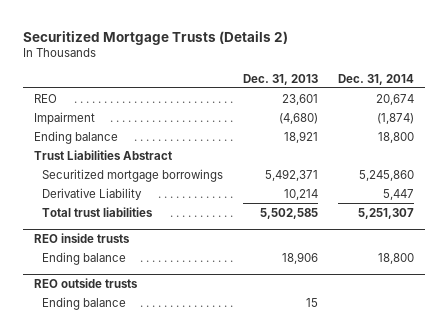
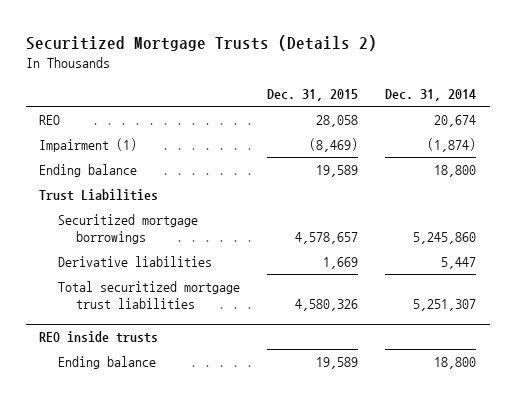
- | Dec. 31, 2013 | Dec. 31, 2014
+ | Dec. 31, 2015 | Dec. 31, 2014
- Impairment | (4,680) | (1,874)
+ Impairment (1) | (8,469) | (1,874)
- Trust Liabilities Abstract
+ Trust Liabilities
- Derivative Liability | 10,214 | 5,447
- Total trust liabilities | 5,502,585 | 5,251,307
+ Derivative liabilities | 1,669 | 5,447
+ Total securitized mortgage trust liabilities | 4,580,326 | 5,251,307
- REO outside trusts
- Ending balance | 15 |

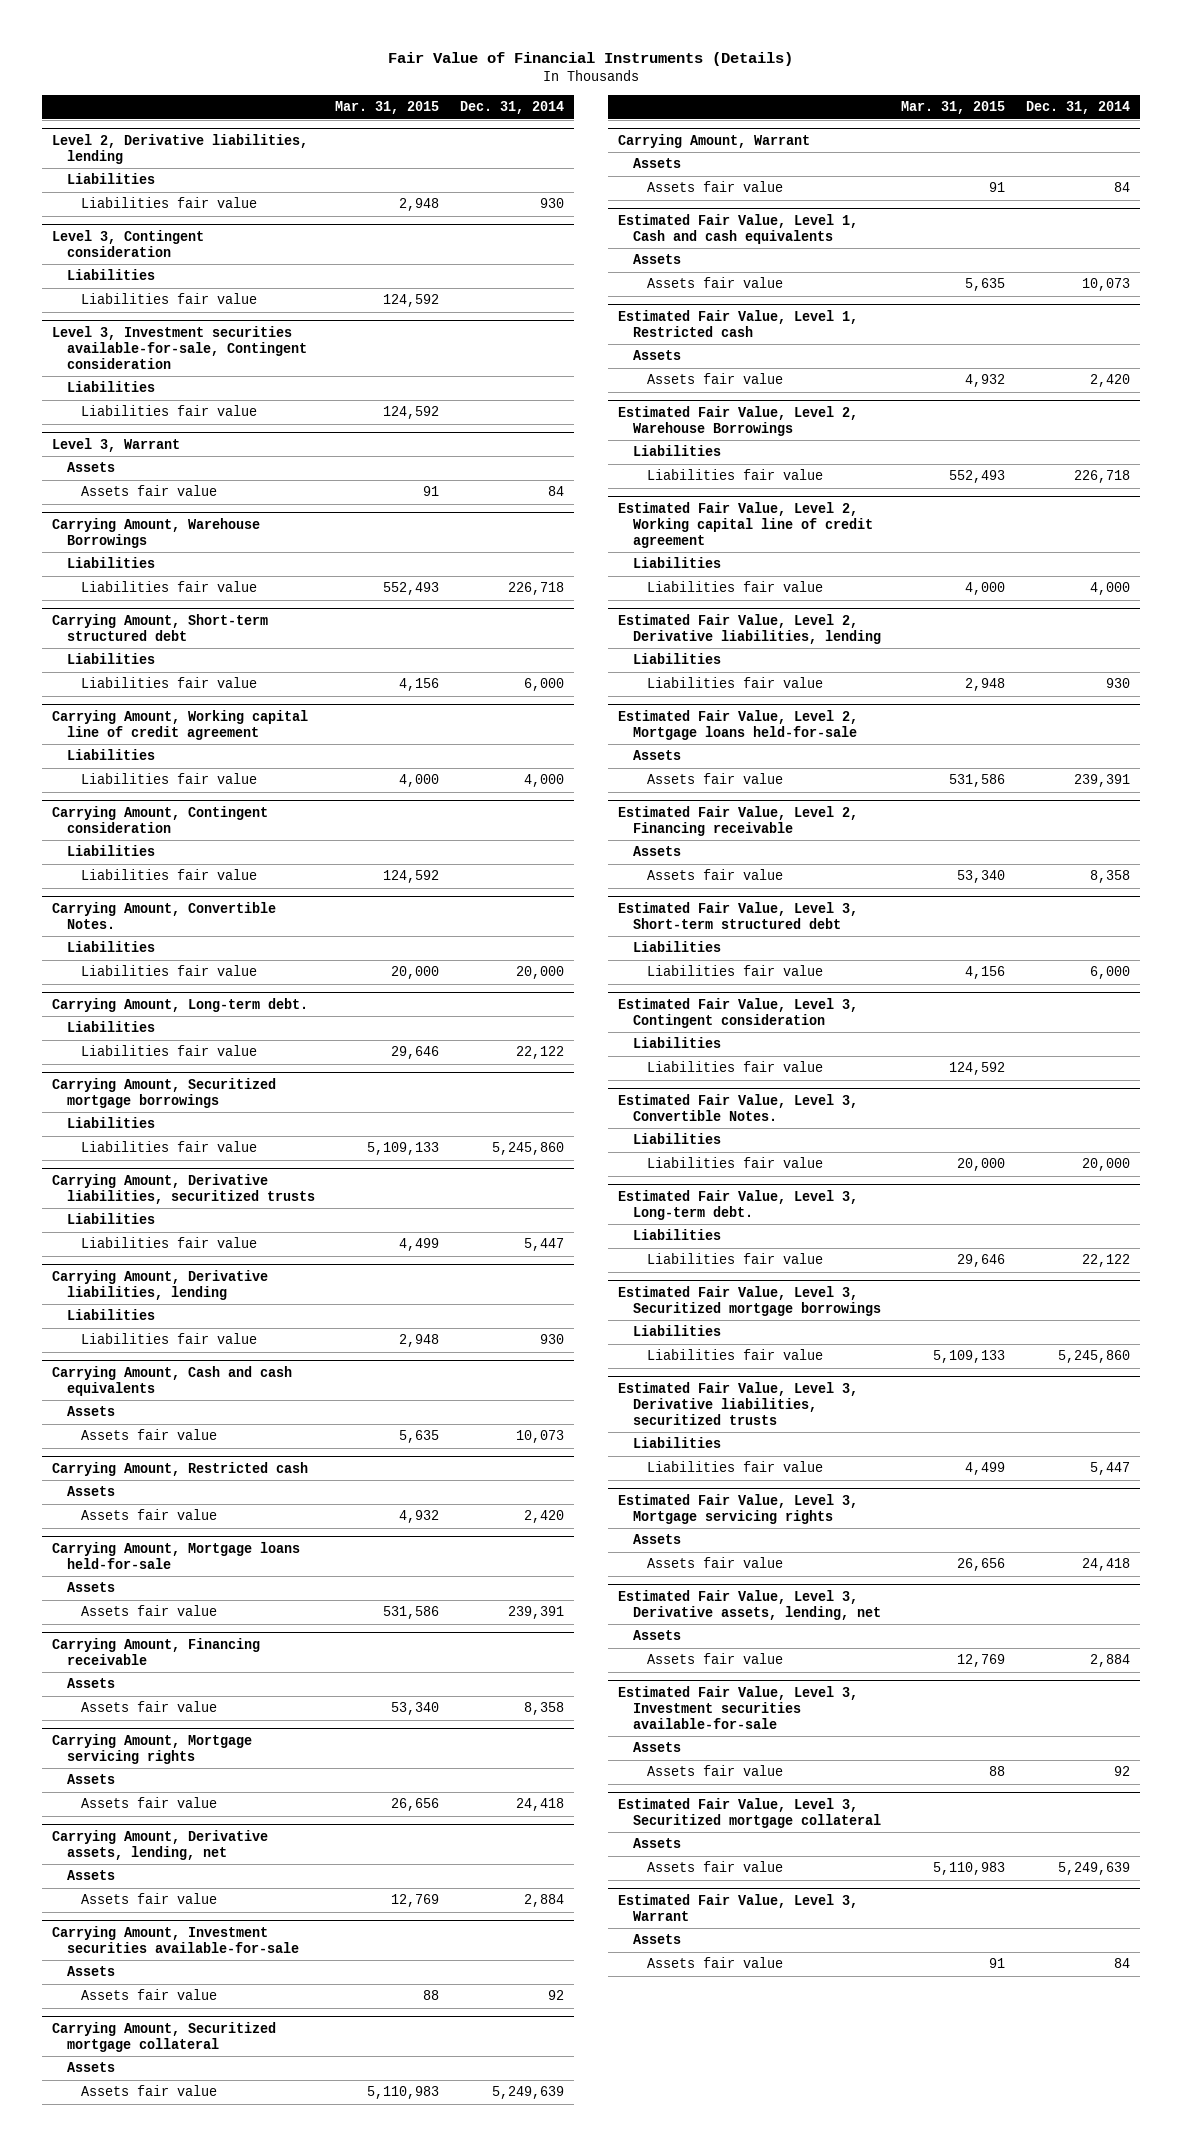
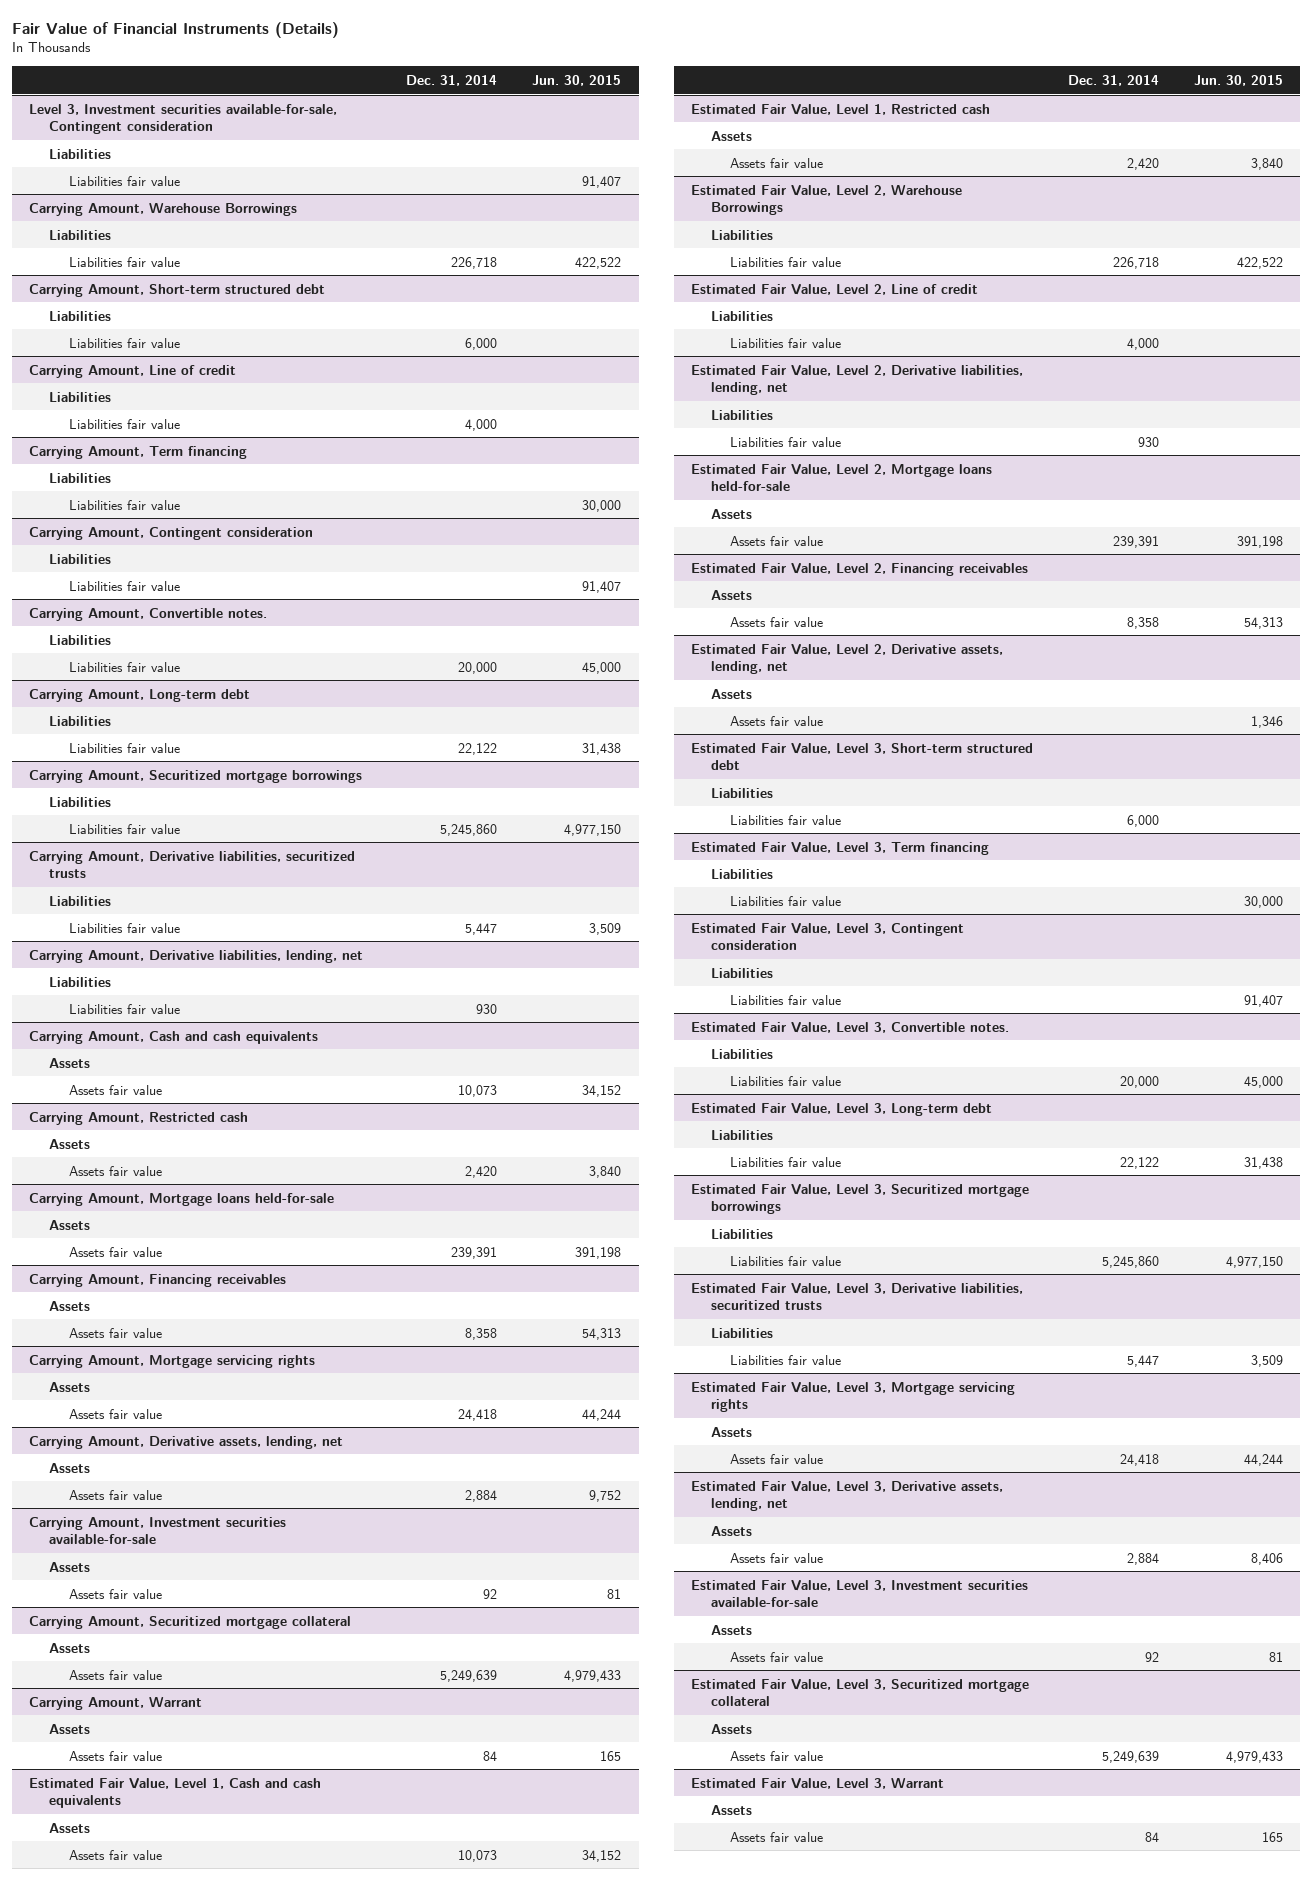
- | Mar. 31, 2015 | Dec. 31, 2014
+ | Dec. 31, 2014 | Jun. 30, 2015
- Level 2, Derivative liabilities, lending
- Liabilities
- Liabilities fair value | 2,948 | 930
- Level 3, Contingent consideration
- Liabilities
- Liabilities fair value | 124,592 |
- Level 3, Warrant
- Assets
- Assets fair value | 91 | 84
- Carrying Amount, Working capital line of credit agreement
+ Carrying Amount, Line of credit
+ Carrying Amount, Term financing
+ Liabilities
+ Liabilities fair value | | 30,000
- Carrying Amount, Convertible Notes.
+ Carrying Amount, Convertible notes.
- Carrying Amount, Long-term debt.
+ Carrying Amount, Long-term debt
- Carrying Amount, Derivative liabilities, lending
+ Carrying Amount, Derivative liabilities, lending, net
- Carrying Amount, Financing receivable
+ Carrying Amount, Financing receivables
- Estimated Fair Value, Level 2, Working capital line of credit agreement
+ Estimated Fair Value, Level 2, Line of credit
- Estimated Fair Value, Level 2, Derivative liabilities, lending
+ Estimated Fair Value, Level 2, Derivative liabilities, lending, net
- Estimated Fair Value, Level 2, Financing receivable
+ Estimated Fair Value, Level 2, Financing receivables
+ Estimated Fair Value, Level 2, Derivative assets, lending, net
+ Assets
+ Assets fair value | | 1,346
+ Estimated Fair Value, Level 3, Term financing
+ Liabilities
+ Liabilities fair value | | 30,000
- Estimated Fair Value, Level 3, Convertible Notes.
+ Estimated Fair Value, Level 3, Convertible notes.
- Estimated Fair Value, Level 3, Long-term debt.
+ Estimated Fair Value, Level 3, Long-term debt

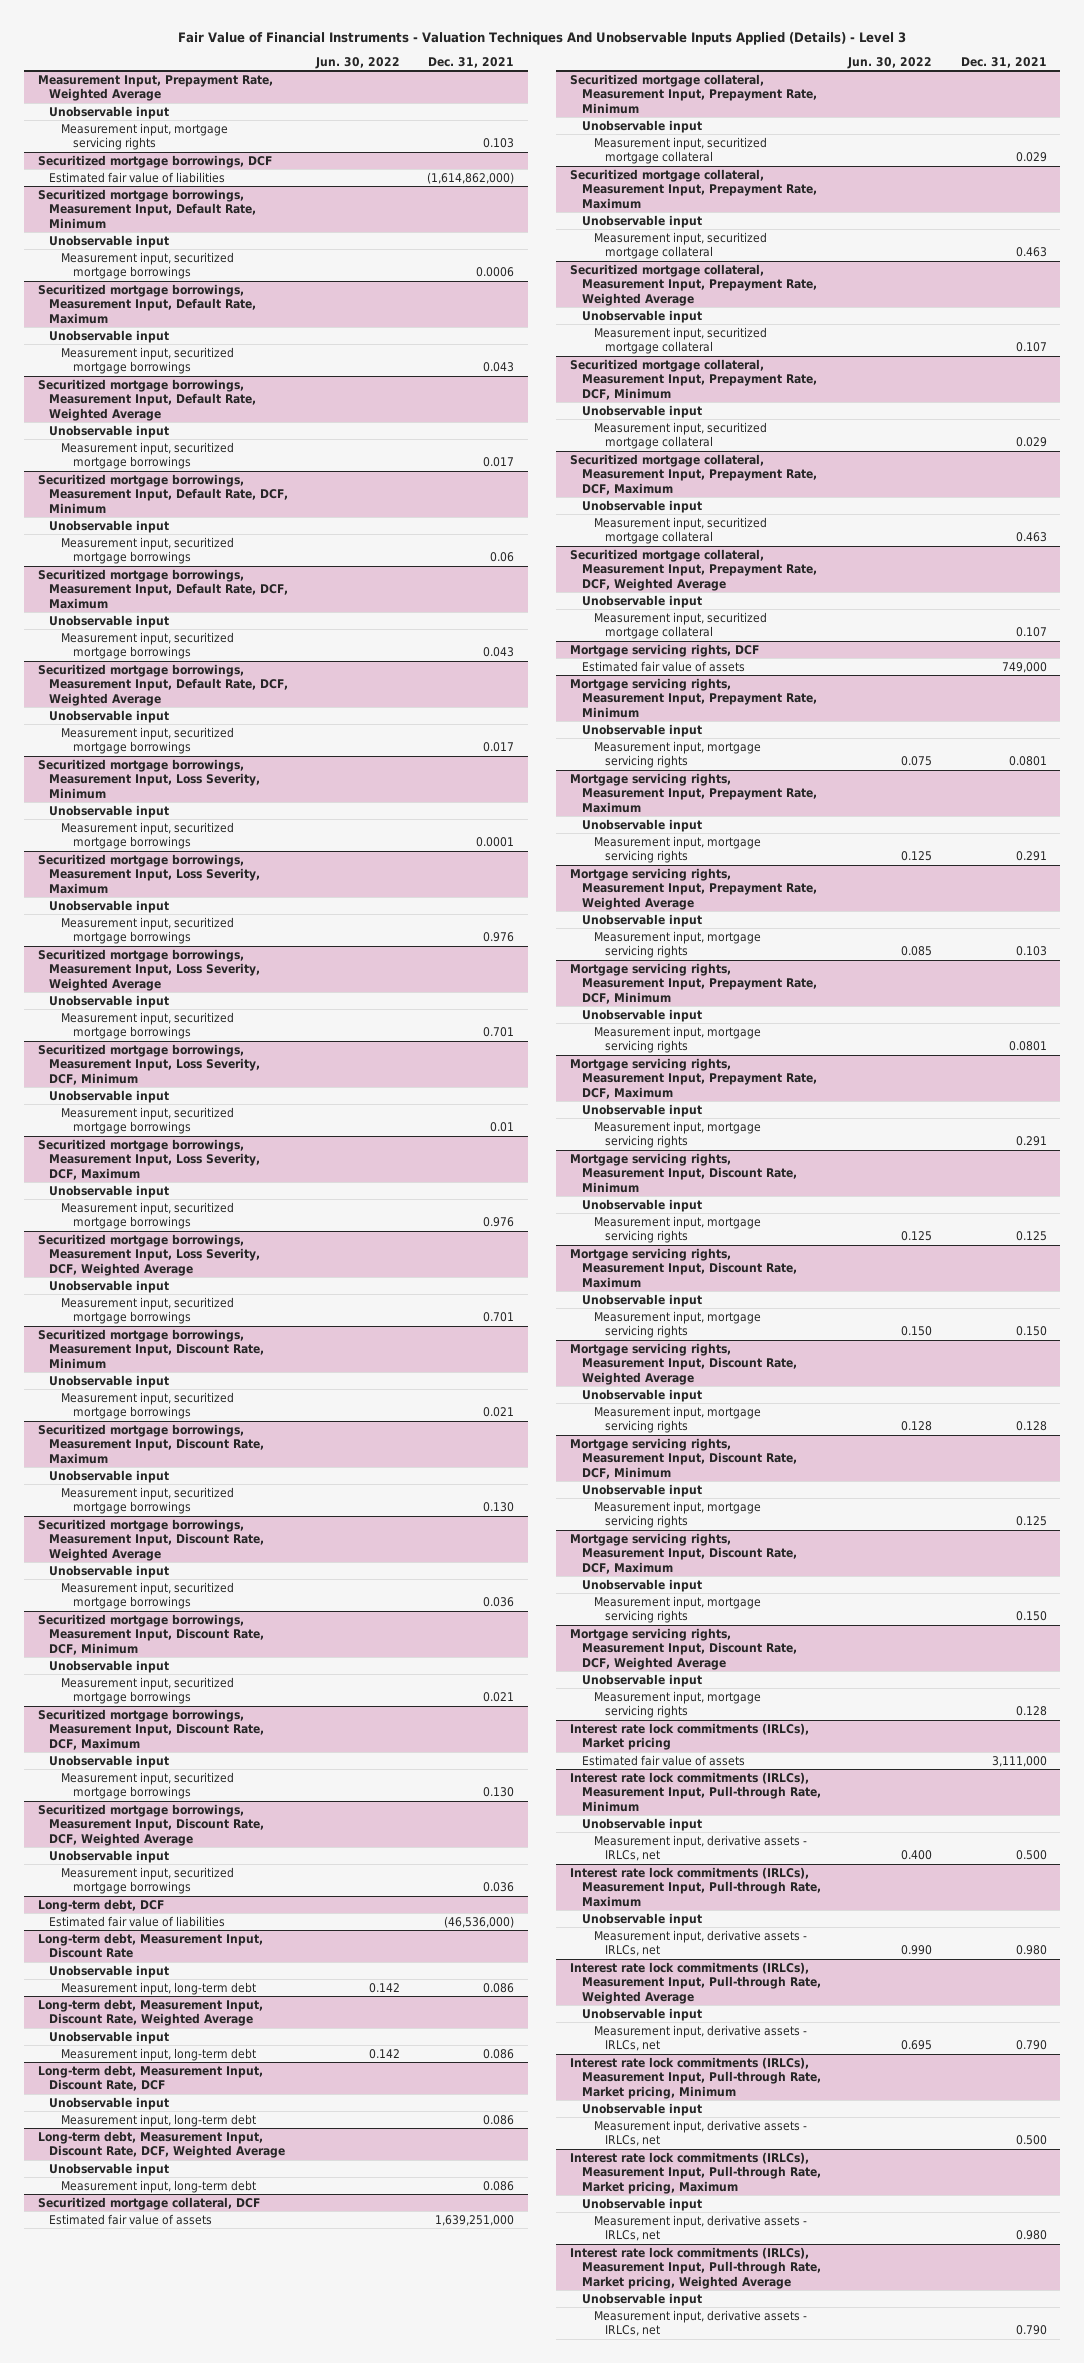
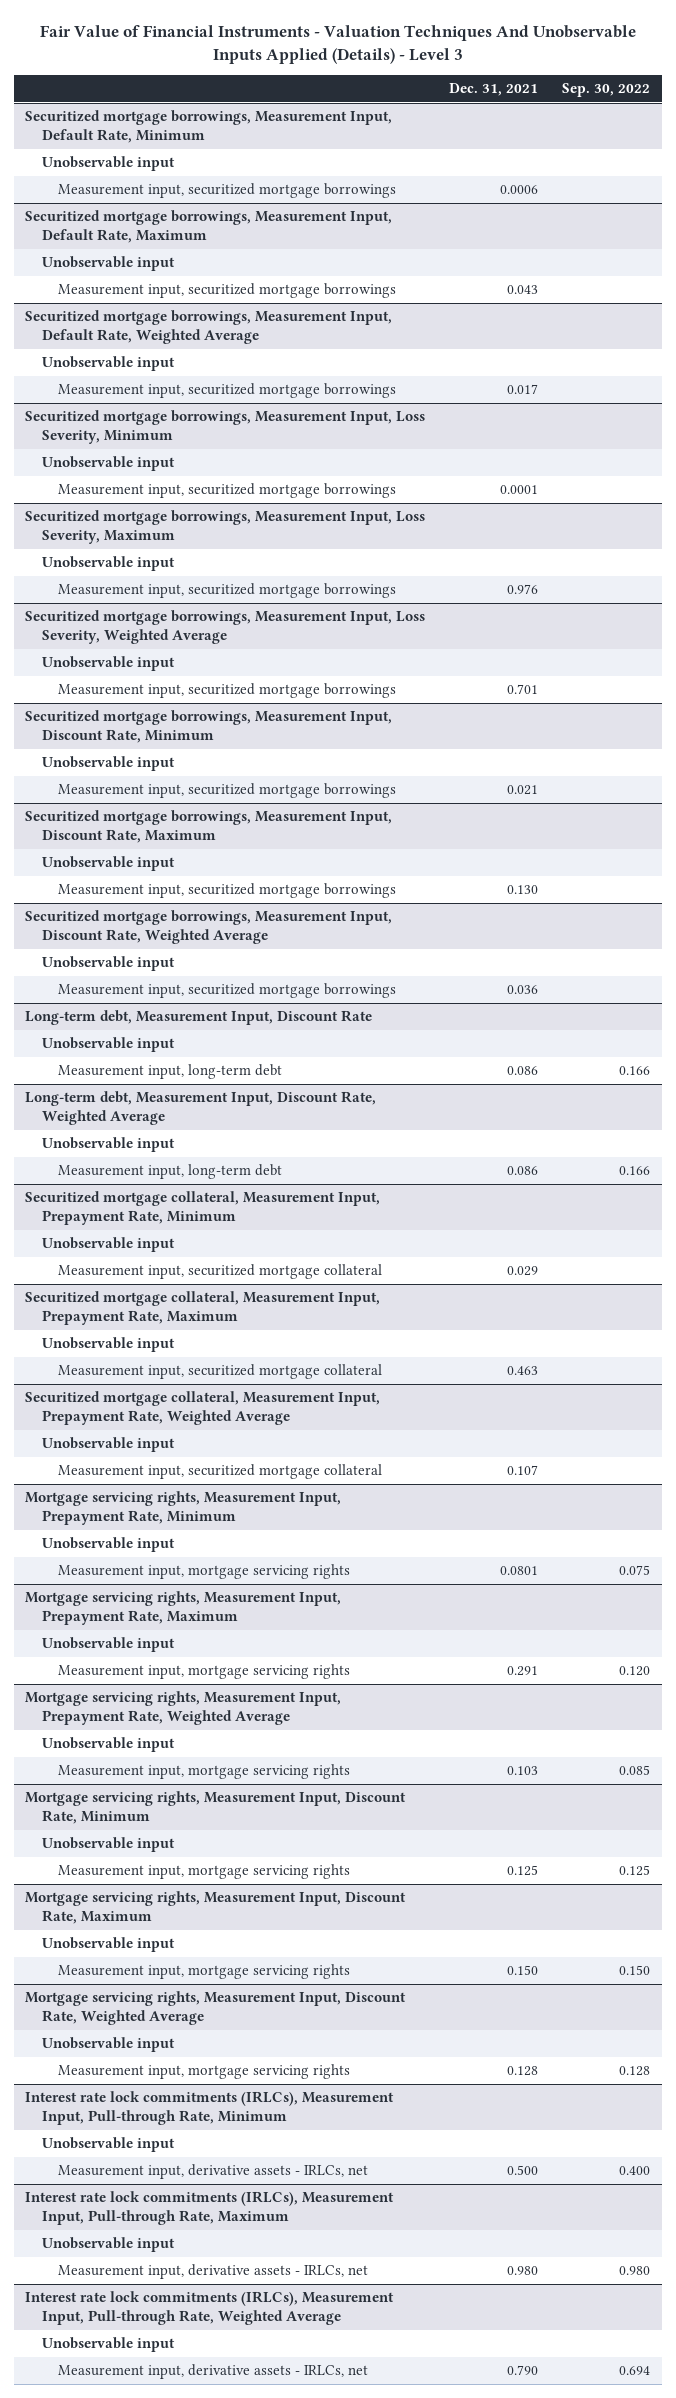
- | Jun. 30, 2022 | Dec. 31, 2021
+ | Dec. 31, 2021 | Sep. 30, 2022
- Measurement Input, Prepayment Rate, Weighted Average
- Unobservable input
- Measurement input, mortgage servicing rights | | 0.103
- Securitized mortgage borrowings, DCF
- Estimated fair value of liabilities | | (1,614,862,000)
- Securitized mortgage borrowings, Measurement Input, Default Rate, DCF, Minimum
- Unobservable input
- Measurement input, securitized mortgage borrowings | | 0.06
- Securitized mortgage borrowings, Measurement Input, Default Rate, DCF, Maximum
- Unobservable input
- Measurement input, securitized mortgage borrowings | | 0.043
- Securitized mortgage borrowings, Measurement Input, Default Rate, DCF, Weighted Average
- Unobservable input
- Measurement input, securitized mortgage borrowings | | 0.017
- Securitized mortgage borrowings, Measurement Input, Loss Severity, DCF, Minimum
- Unobservable input
- Measurement input, securitized mortgage borrowings | | 0.01
- Securitized mortgage borrowings, Measurement Input, Loss Severity, DCF, Maximum
- Unobservable input
- Measurement input, securitized mortgage borrowings | | 0.976
- Securitized mortgage borrowings, Measurement Input, Loss Severity, DCF, Weighted Average
- Unobservable input
- Measurement input, securitized mortgage borrowings | | 0.701
- Securitized mortgage borrowings, Measurement Input, Discount Rate, DCF, Minimum
- Unobservable input
- Measurement input, securitized mortgage borrowings | | 0.021
- Securitized mortgage borrowings, Measurement Input, Discount Rate, DCF, Maximum
- Unobservable input
- Measurement input, securitized mortgage borrowings | | 0.130
- Securitized mortgage borrowings, Measurement Input, Discount Rate, DCF, Weighted Average
- Unobservable input
- Measurement input, securitized mortgage borrowings | | 0.036
- Long-term debt, DCF
- Estimated fair value of liabilities | | (46,536,000)
- Long-term debt, Measurement Input, Discount Rate, DCF
- Unobservable input
- Measurement input, long-term debt | | 0.086
- Long-term debt, Measurement Input, Discount Rate, DCF, Weighted Average
- Unobservable input
- Measurement input, long-term debt | | 0.086
- Securitized mortgage collateral, DCF
- Estimated fair value of assets | | 1,639,251,000
- Securitized mortgage collateral, Measurement Input, Prepayment Rate, DCF, Minimum
- Unobservable input
- Measurement input, securitized mortgage collateral | | 0.029
- Securitized mortgage collateral, Measurement Input, Prepayment Rate, DCF, Maximum
- Unobservable input
- Measurement input, securitized mortgage collateral | | 0.463
- Securitized mortgage collateral, Measurement Input, Prepayment Rate, DCF, Weighted Average
- Unobservable input
- Measurement input, securitized mortgage collateral | | 0.107
- Mortgage servicing rights, DCF
- Estimated fair value of assets | | 749,000
- Mortgage servicing rights, Measurement Input, Prepayment Rate, DCF, Minimum
- Unobservable input
- Measurement input, mortgage servicing rights | | 0.0801
- Mortgage servicing rights, Measurement Input, Prepayment Rate, DCF, Maximum
- Unobservable input
- Measurement input, mortgage servicing rights | | 0.291
- Mortgage servicing rights, Measurement Input, Discount Rate, DCF, Minimum
- Unobservable input
- Measurement input, mortgage servicing rights | | 0.125
- Mortgage servicing rights, Measurement Input, Discount Rate, DCF, Maximum
- Unobservable input
- Measurement input, mortgage servicing rights | | 0.150
- Mortgage servicing rights, Measurement Input, Discount Rate, DCF, Weighted Average
- Unobservable input
- Measurement input, mortgage servicing rights | | 0.128
- Interest rate lock commitments (IRLCs), Market pricing
- Estimated fair value of assets | | 3,111,000
- Interest rate lock commitments (IRLCs), Measurement Input, Pull-through Rate, Market pricing, Minimum
- Unobservable input
- Measurement input, derivative assets - IRLCs, net | | 0.500
- Interest rate lock commitments (IRLCs), Measurement Input, Pull-through Rate, Market pricing, Maximum
- Unobservable input
- Measurement input, derivative assets - IRLCs, net | | 0.980
- Interest rate lock commitments (IRLCs), Measurement Input, Pull-through Rate, Market pricing, Weighted Average
- Unobservable input
- Measurement input, derivative assets - IRLCs, net | | 0.790

